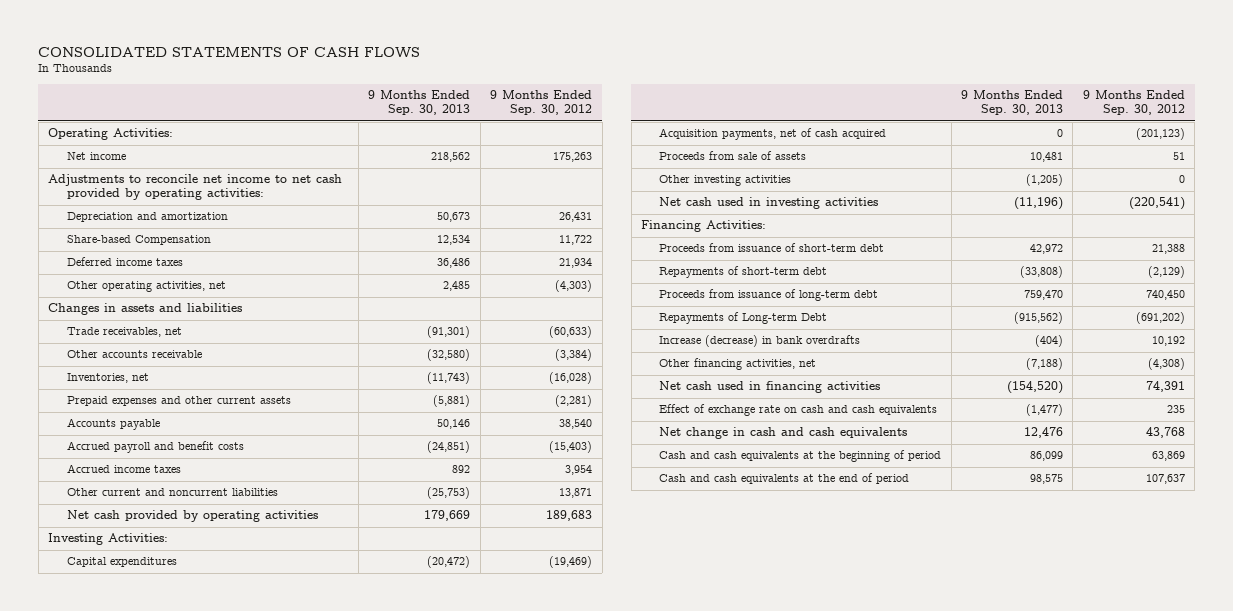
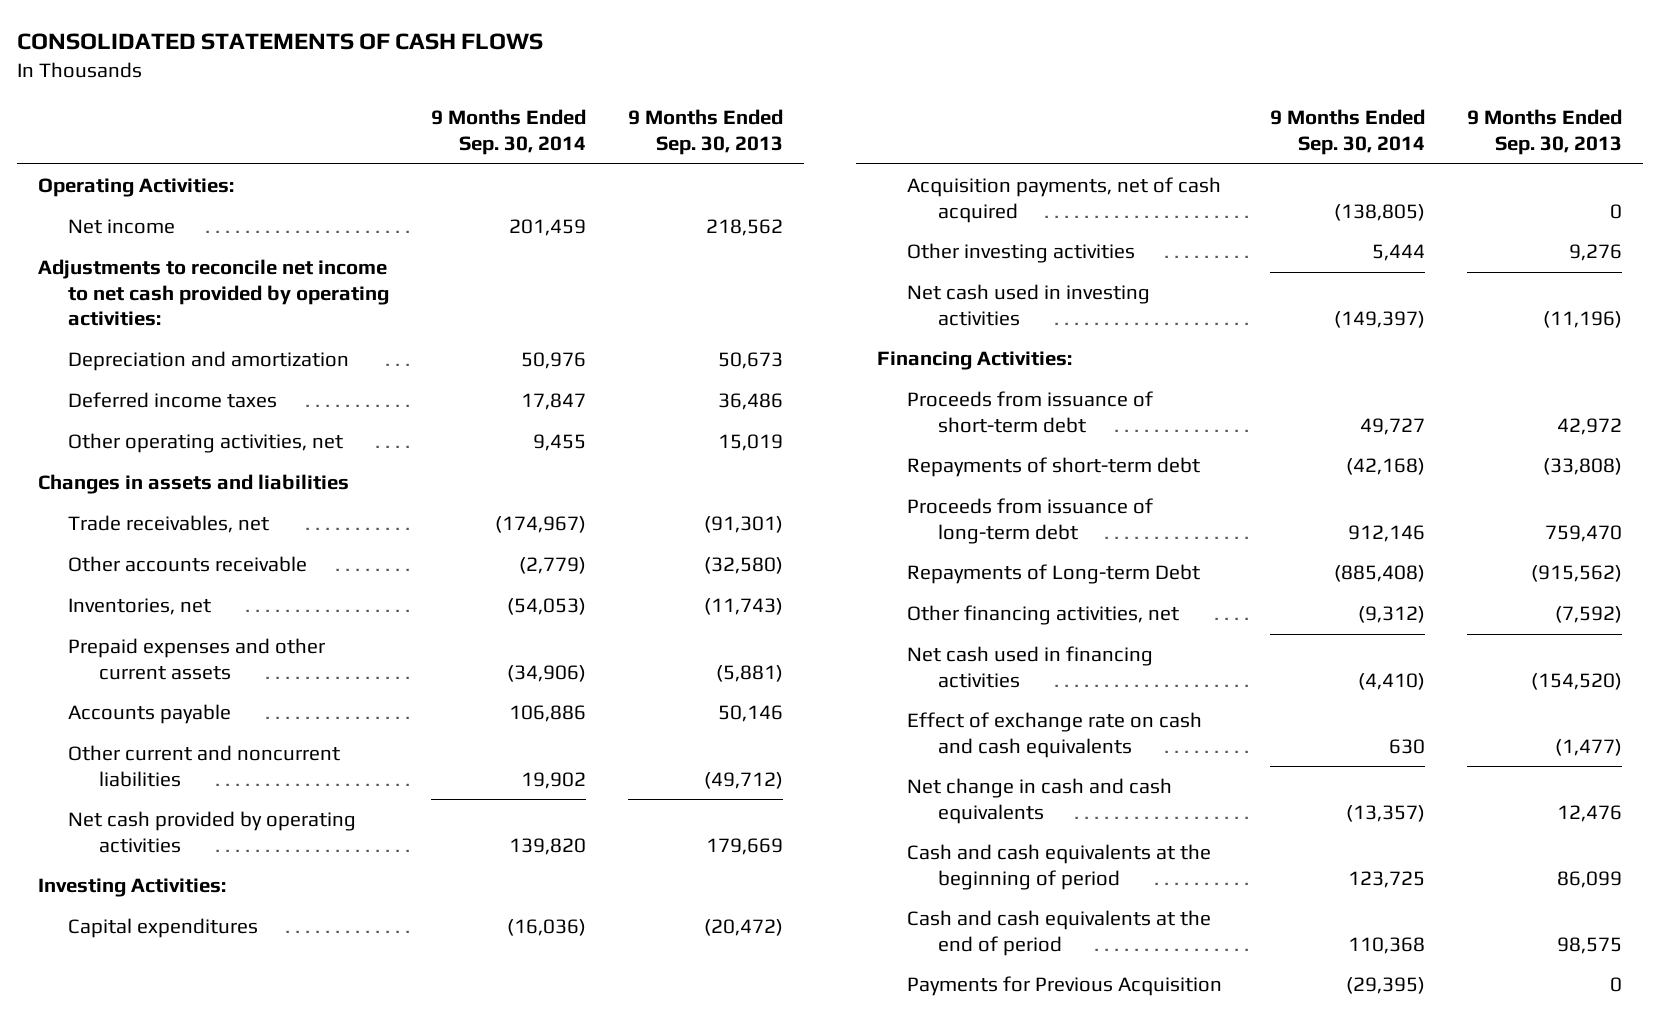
- | 9 Months Ended Sep. 30, 2013 | 9 Months Ended Sep. 30, 2012
+ | 9 Months Ended Sep. 30, 2014 | 9 Months Ended Sep. 30, 2013
- Share-based Compensation | 12,534 | 11,722
- Other operating activities, net | 2,485 | (4,303)
+ Other operating activities, net | 9,455 | 15,019
- Accrued payroll and benefit costs | (24,851) | (15,403)
- Accrued income taxes | 892 | 3,954
- Other current and noncurrent liabilities | (25,753) | 13,871
+ Other current and noncurrent liabilities | 19,902 | (49,712)
- Proceeds from sale of assets | 10,481 | 51
- Other investing activities | (1,205) | 0
+ Other investing activities | 5,444 | 9,276
- Increase (decrease) in bank overdrafts | (404) | 10,192
- Other financing activities, net | (7,188) | (4,308)
+ Other financing activities, net | (9,312) | (7,592)
+ Payments for Previous Acquisition | (29,395) | 0

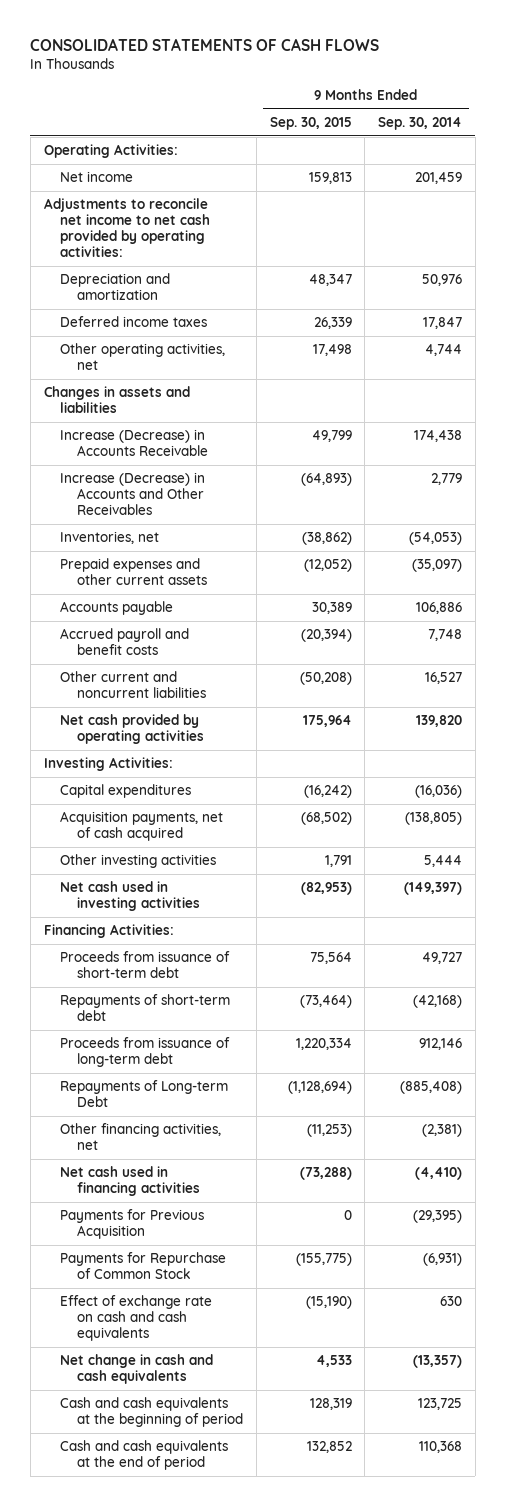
- | 9 Months Ended Sep. 30, 2014 | 9 Months Ended Sep. 30, 2013
+ | 9 Months Ended Sep. 30, 2015 | 9 Months Ended Sep. 30, 2014
- Other operating activities, net | 9,455 | 15,019
+ Other operating activities, net | 17,498 | 4,744
- Trade receivables, net | (174,967) | (91,301)
- Other accounts receivable | (2,779) | (32,580)
+ Increase (Decrease) in Accounts Receivable | 49,799 | 174,438
+ Increase (Decrease) in Accounts and Other Receivables | (64,893) | 2,779
- Prepaid expenses and other current assets | (34,906) | (5,881)
+ Prepaid expenses and other current assets | (12,052) | (35,097)
- Other current and noncurrent liabilities | 19,902 | (49,712)
+ Accrued payroll and benefit costs | (20,394) | 7,748
+ Other current and noncurrent liabilities | (50,208) | 16,527
- Other financing activities, net | (9,312) | (7,592)
+ Other financing activities, net | (11,253) | (2,381)
moved up: Payments for Previous Acquisition | 0 | (29,395)
+ Payments for Repurchase of Common Stock | (155,775) | (6,931)

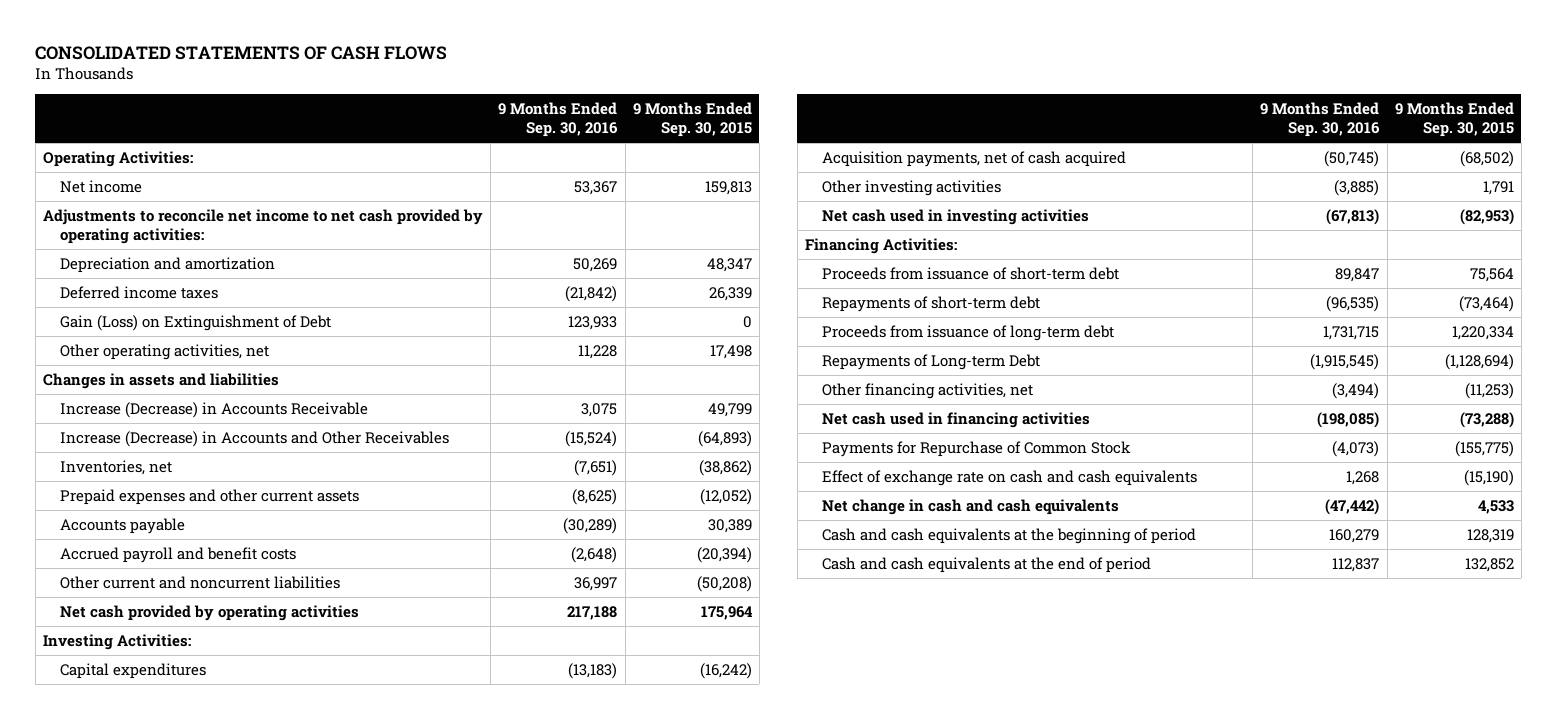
- | 9 Months Ended Sep. 30, 2015 | 9 Months Ended Sep. 30, 2014
+ | 9 Months Ended Sep. 30, 2016 | 9 Months Ended Sep. 30, 2015
+ Gain (Loss) on Extinguishment of Debt | 123,933 | 0
- Payments for Previous Acquisition | 0 | (29,395)

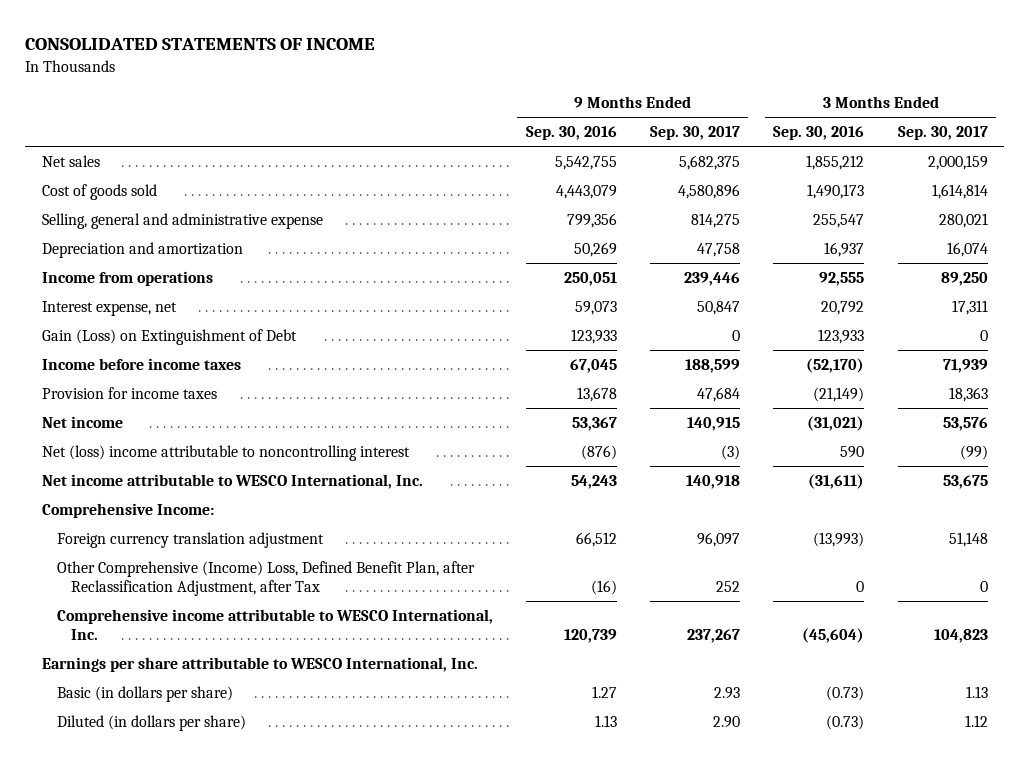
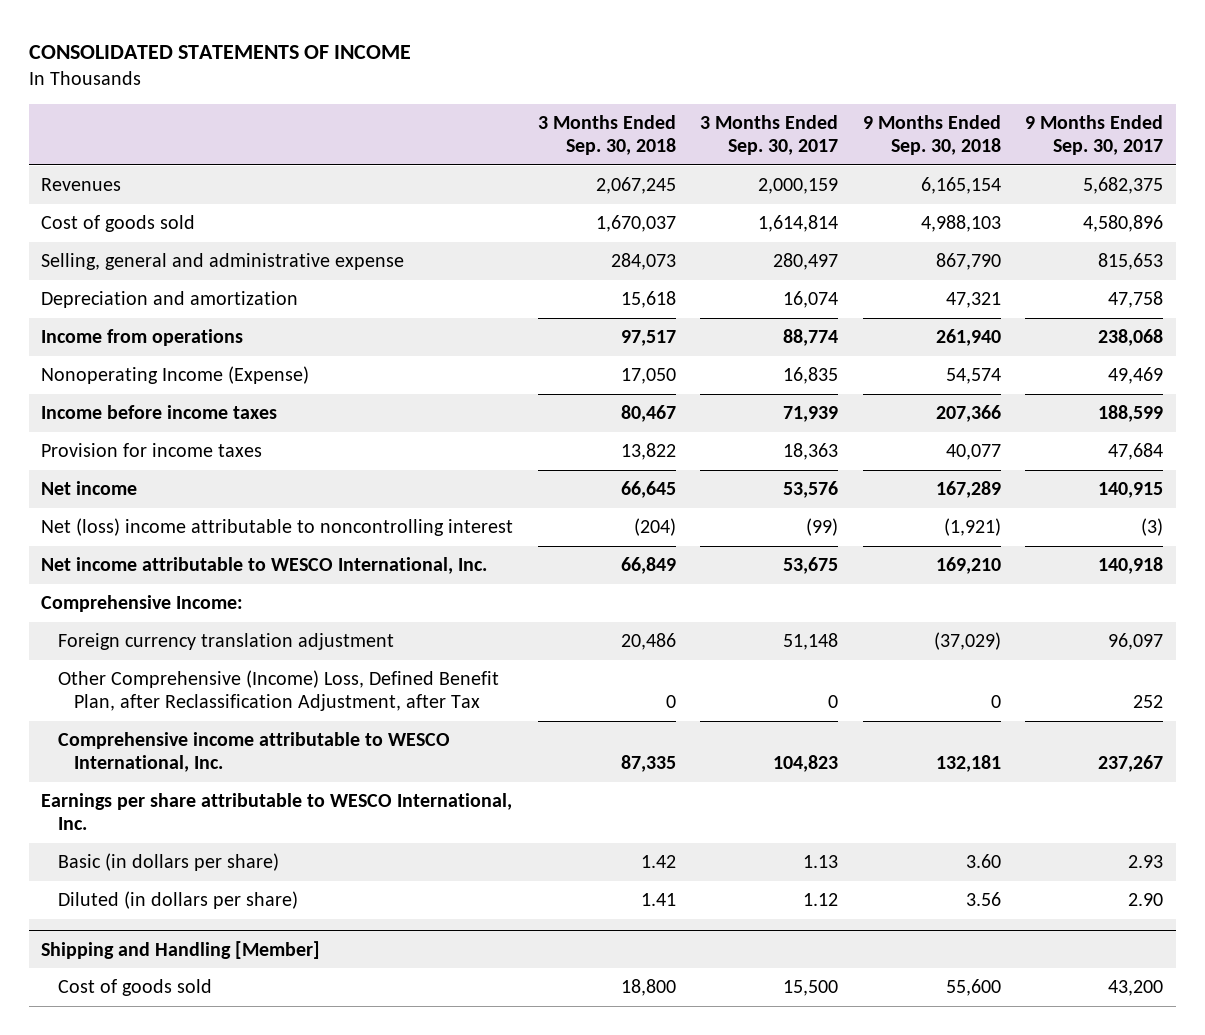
- | 9 Months Ended Sep. 30, 2016 | 9 Months Ended Sep. 30, 2017 | 3 Months Ended Sep. 30, 2016 | 3 Months Ended Sep. 30, 2017
+ | 3 Months Ended Sep. 30, 2018 | 3 Months Ended Sep. 30, 2017 | 9 Months Ended Sep. 30, 2018 | 9 Months Ended Sep. 30, 2017
- Net sales | 5,542,755 | 5,682,375 | 1,855,212 | 2,000,159
+ Revenues | 2,067,245 | 2,000,159 | 6,165,154 | 5,682,375
- Selling, general and administrative expense | 799,356 | 814,275 | 255,547 | 280,021
+ Selling, general and administrative expense | 284,073 | 280,497 | 867,790 | 815,653
- Income from operations | 250,051 | 239,446 | 92,555 | 89,250
- Interest expense, net | 59,073 | 50,847 | 20,792 | 17,311
- Gain (Loss) on Extinguishment of Debt | 123,933 | 0 | 123,933 | 0
+ Income from operations | 97,517 | 88,774 | 261,940 | 238,068
+ Nonoperating Income (Expense) | 17,050 | 16,835 | 54,574 | 49,469
+ Shipping and Handling [Member]
+ Cost of goods sold | 18,800 | 15,500 | 55,600 | 43,200

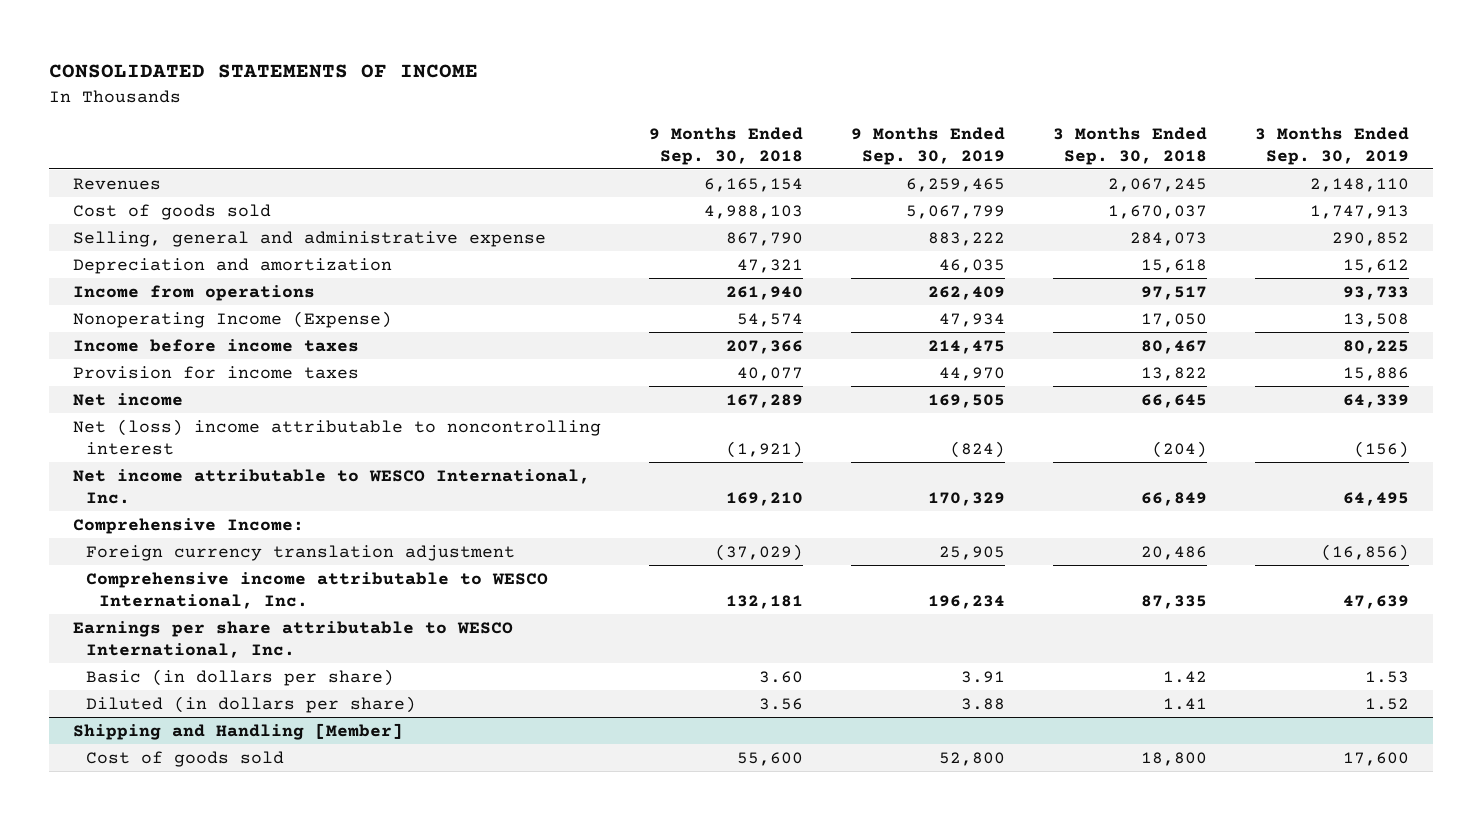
- | 3 Months Ended Sep. 30, 2018 | 3 Months Ended Sep. 30, 2017 | 9 Months Ended Sep. 30, 2018 | 9 Months Ended Sep. 30, 2017
+ | 9 Months Ended Sep. 30, 2018 | 9 Months Ended Sep. 30, 2019 | 3 Months Ended Sep. 30, 2018 | 3 Months Ended Sep. 30, 2019
- Other Comprehensive (Income) Loss, Defined Benefit Plan, after Reclassification Adjustment, after Tax | 0 | 0 | 0 | 252

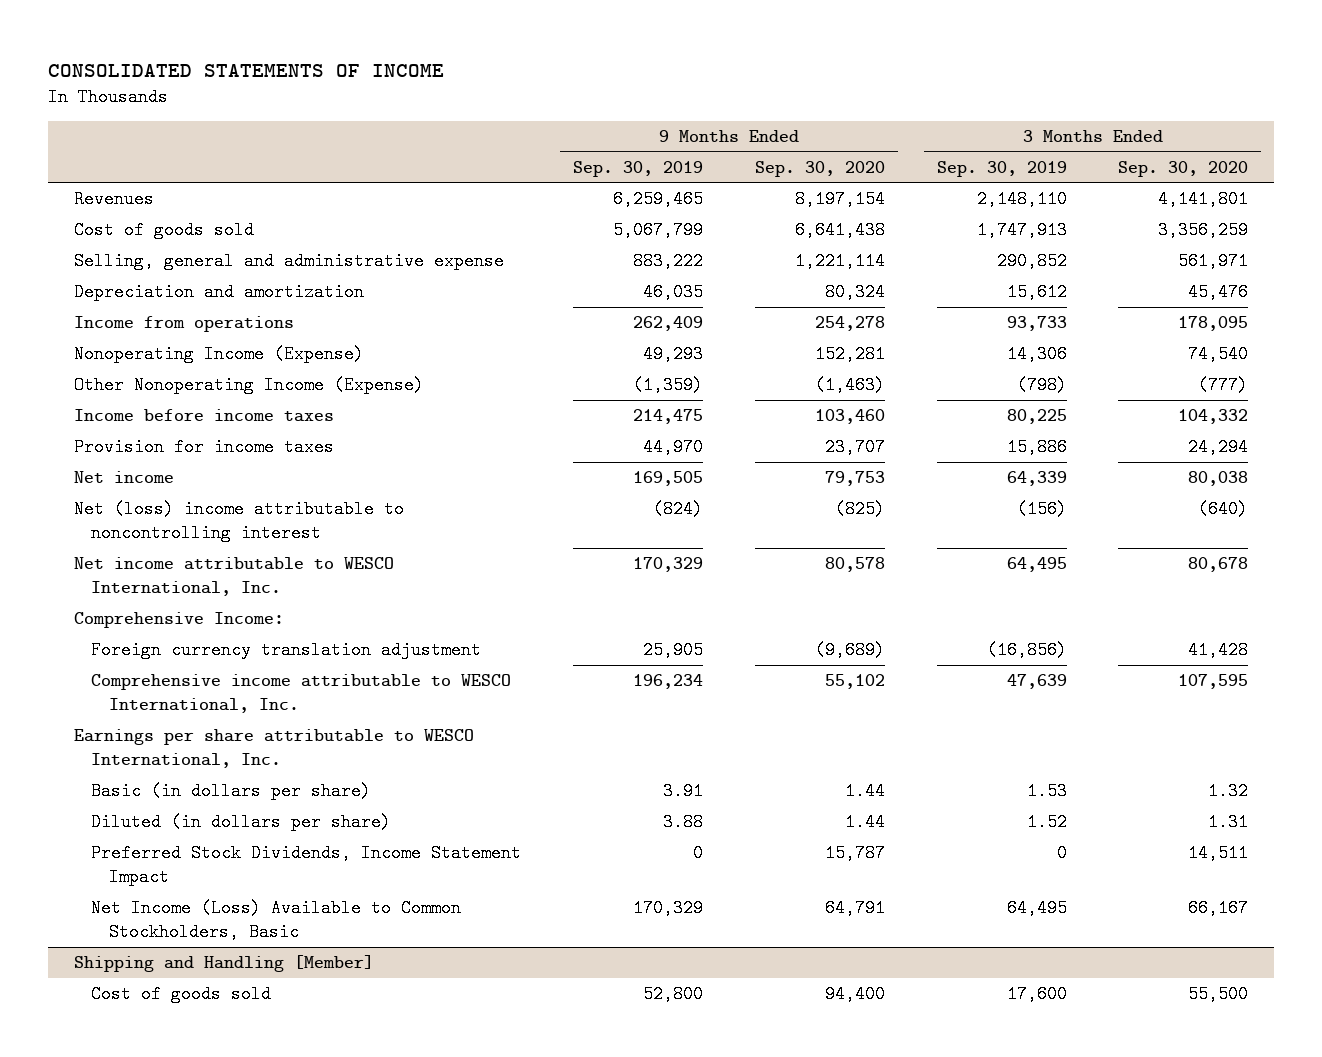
- | 9 Months Ended Sep. 30, 2018 | 9 Months Ended Sep. 30, 2019 | 3 Months Ended Sep. 30, 2018 | 3 Months Ended Sep. 30, 2019
+ | 9 Months Ended Sep. 30, 2019 | 9 Months Ended Sep. 30, 2020 | 3 Months Ended Sep. 30, 2019 | 3 Months Ended Sep. 30, 2020
- Nonoperating Income (Expense) | 54,574 | 47,934 | 17,050 | 13,508
+ Nonoperating Income (Expense) | 49,293 | 152,281 | 14,306 | 74,540
+ Other Nonoperating Income (Expense) | (1,359) | (1,463) | (798) | (777)
+ Preferred Stock Dividends, Income Statement Impact | 0 | 15,787 | 0 | 14,511
+ Net Income (Loss) Available to Common Stockholders, Basic | 170,329 | 64,791 | 64,495 | 66,167

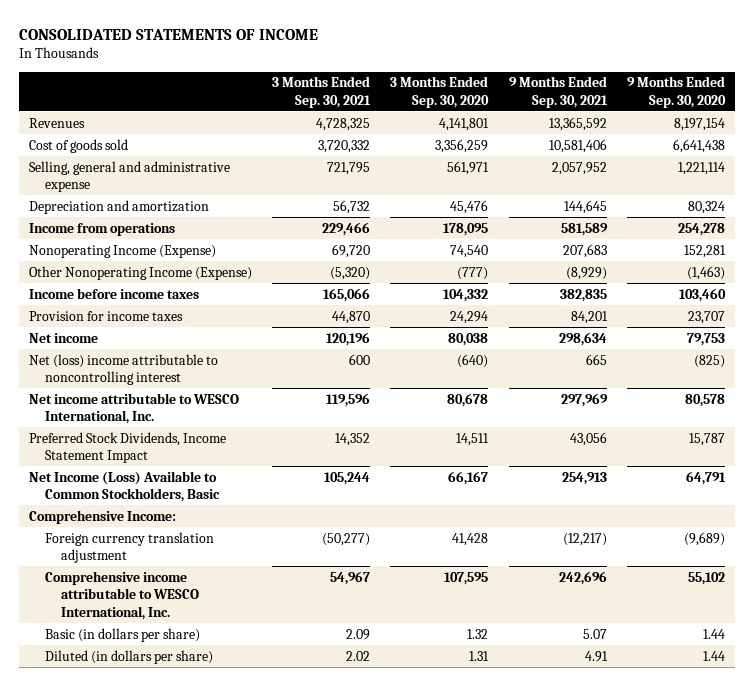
- | 9 Months Ended Sep. 30, 2019 | 9 Months Ended Sep. 30, 2020 | 3 Months Ended Sep. 30, 2019 | 3 Months Ended Sep. 30, 2020
+ | 3 Months Ended Sep. 30, 2021 | 3 Months Ended Sep. 30, 2020 | 9 Months Ended Sep. 30, 2021 | 9 Months Ended Sep. 30, 2020
moved up: Preferred Stock Dividends, Income Statement Impact | 14,352 | 14,511 | 43,056 | 15,787
moved up: Net Income (Loss) Available to Common Stockholders, Basic | 105,244 | 66,167 | 254,913 | 64,791
- Earnings per share attributable to WESCO International, Inc.
- Shipping and Handling [Member]
- Cost of goods sold | 52,800 | 94,400 | 17,600 | 55,500

